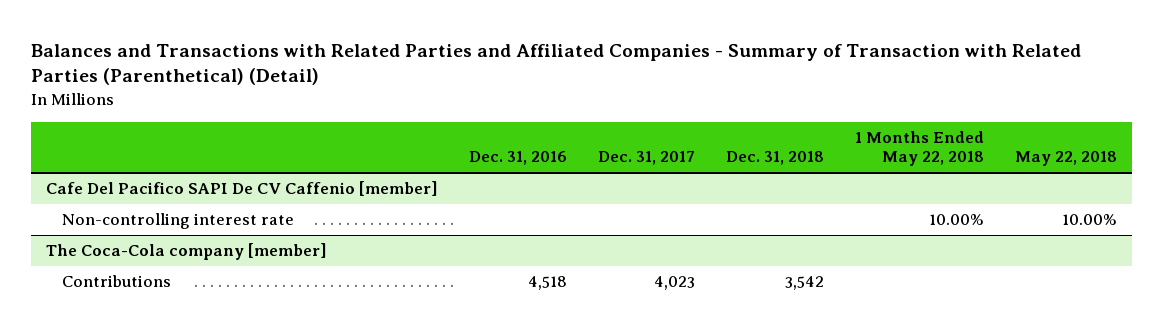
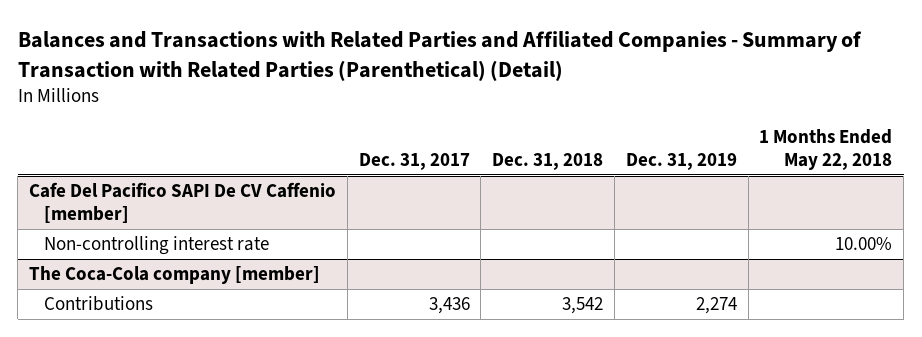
- | Dec. 31, 2016 | Dec. 31, 2017 | Dec. 31, 2018 | 1 Months Ended May 22, 2018 | May 22, 2018
+ | Dec. 31, 2017 | Dec. 31, 2018 | Dec. 31, 2019 | 1 Months Ended May 22, 2018
@ The Coca-Cola company [member]
- Contributions | 4,518 | 4,023 | 3,542 | |
+ Contributions | 3,436 | 3,542 | 2,274 |

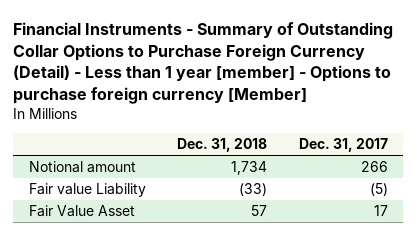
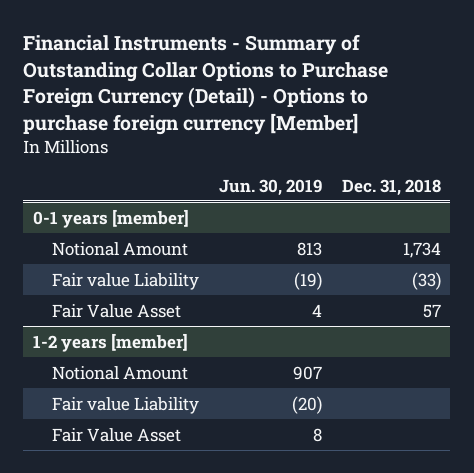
- Financial Instruments - Summary of Outstanding Collar Options to Purchase Foreign Currency (Detail) - Less than 1 year [member] - Options to purchase foreign currency [Member]
+ Financial Instruments - Summary of Outstanding Collar Options to Purchase Foreign Currency (Detail) - Options to purchase foreign currency [Member]
- | Dec. 31, 2018 | Dec. 31, 2017
+ | Jun. 30, 2019 | Dec. 31, 2018
- Notional amount | 1,734 | 266
+ 0-1 years [member]
+ Notional Amount | 813 | 1,734
+ 1-2 years [member]
+ Notional Amount | 907 |
+ Fair value Liability | (20) |
+ Fair Value Asset | 8 |

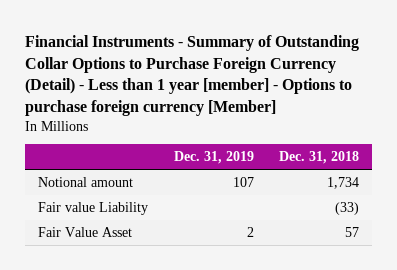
- Financial Instruments - Summary of Outstanding Collar Options to Purchase Foreign Currency (Detail) - Options to purchase foreign currency [Member]
+ Financial Instruments - Summary of Outstanding Collar Options to Purchase Foreign Currency (Detail) - Less than 1 year [member] - Options to purchase foreign currency [Member]
- | Jun. 30, 2019 | Dec. 31, 2018
+ | Dec. 31, 2019 | Dec. 31, 2018
- 0-1 years [member]
- Notional Amount | 813 | 1,734
+ Notional amount | 107 | 1,734
- 1-2 years [member]
- Notional Amount | 907 |
- Fair value Liability | (20) |
- Fair Value Asset | 8 |

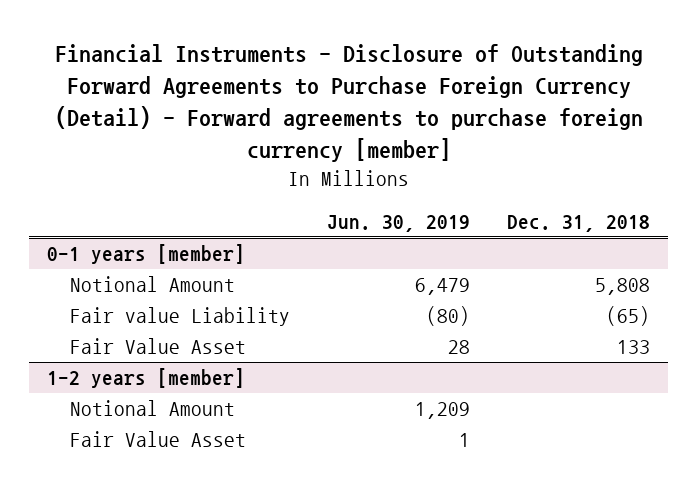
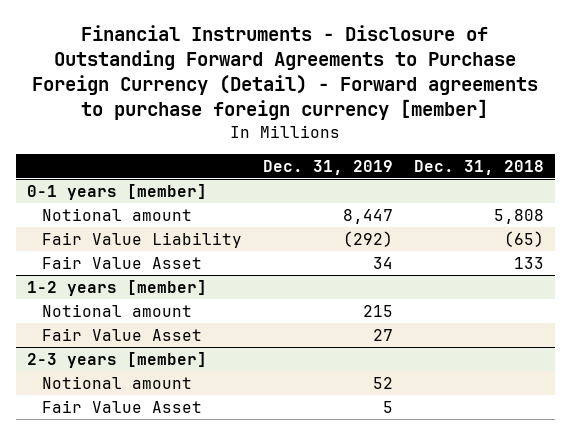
- | Jun. 30, 2019 | Dec. 31, 2018
+ | Dec. 31, 2019 | Dec. 31, 2018
@ 0-1 years [member]
- Notional Amount | 6,479 | 5,808
- Fair value Liability | (80) | (65)
+ Notional amount | 8,447 | 5,808
+ Fair Value Liability | (292) | (65)
@ 1-2 years [member]
- Notional Amount | 1,209 |
+ Notional amount | 215 |
+ 2-3 years [member]
+ Notional amount | 52 |
+ Fair Value Asset | 5 |

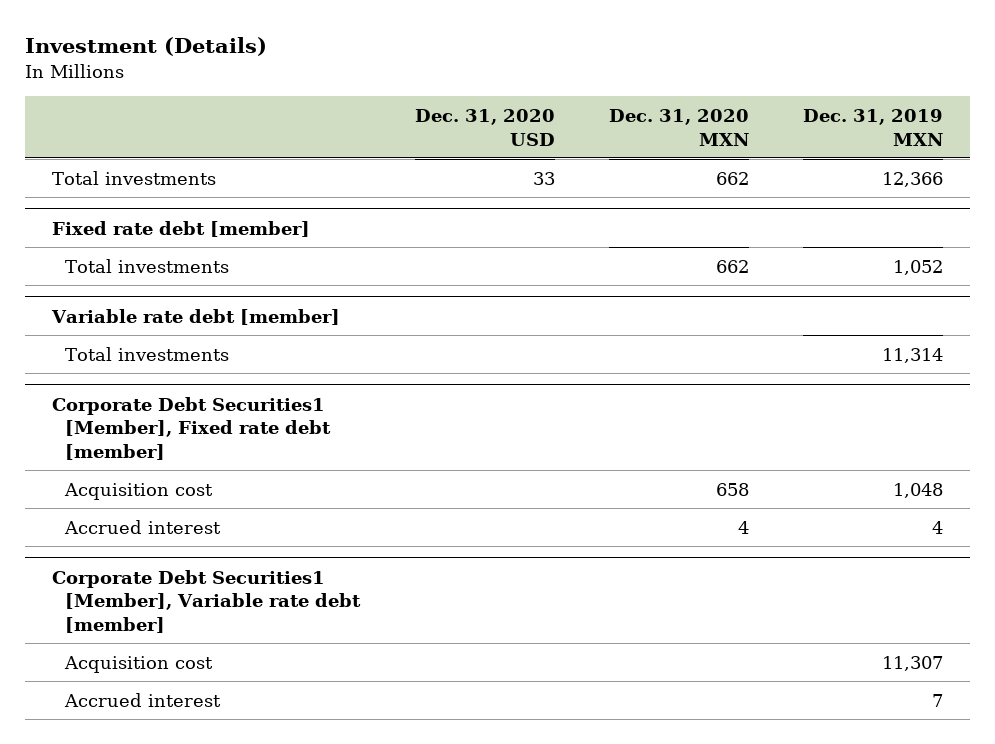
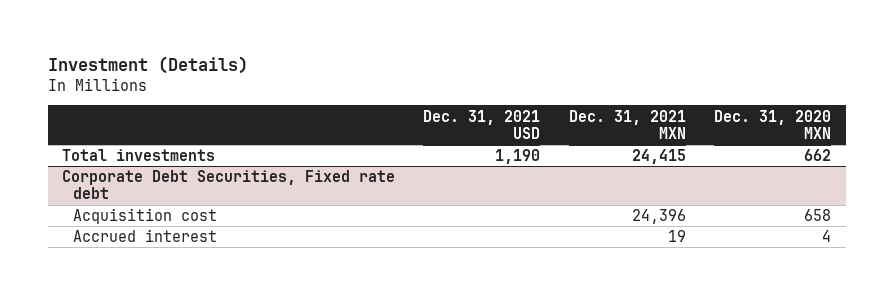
- | Dec. 31, 2020 USD | Dec. 31, 2020 MXN | Dec. 31, 2019 MXN
+ | Dec. 31, 2021 USD | Dec. 31, 2021 MXN | Dec. 31, 2020 MXN
- Fixed rate debt [member]
- Total investments | | 662 | 1,052
- Variable rate debt [member]
- Total investments | | | 11,314
- Corporate Debt Securities1 [Member], Fixed rate debt [member]
+ Corporate Debt Securities, Fixed rate debt
- Corporate Debt Securities1 [Member], Variable rate debt [member]
- Acquisition cost | | | 11,307
- Accrued interest | | | 7

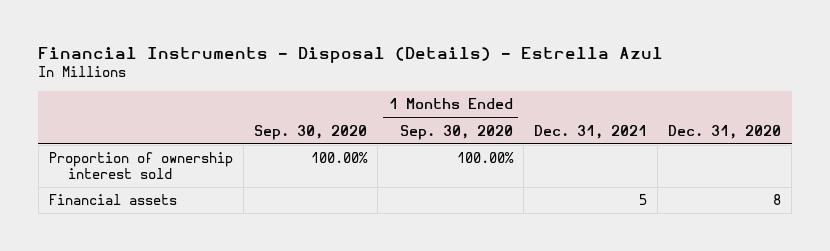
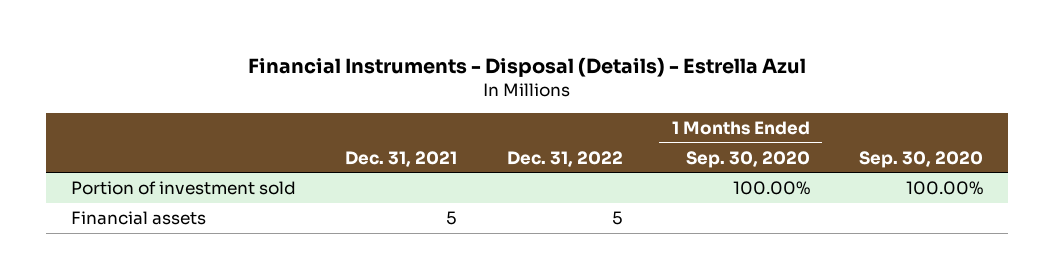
- | Sep. 30, 2020 | 1 Months Ended Sep. 30, 2020 | Dec. 31, 2021 | Dec. 31, 2020
+ | Dec. 31, 2021 | Dec. 31, 2022 | 1 Months Ended Sep. 30, 2020 | Sep. 30, 2020
- Proportion of ownership interest sold | 100.00% | 100.00% | |
+ Portion of investment sold | | | 100.00% | 100.00%

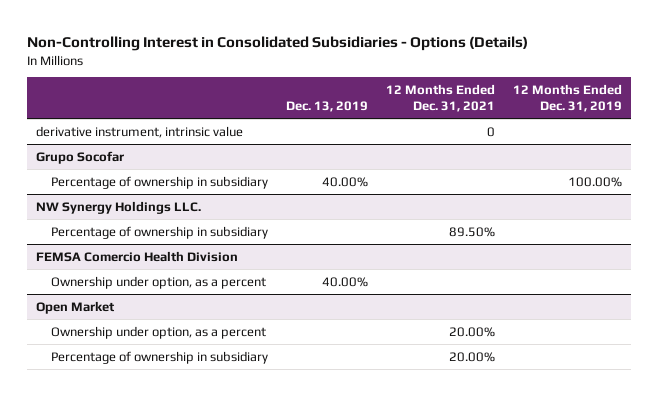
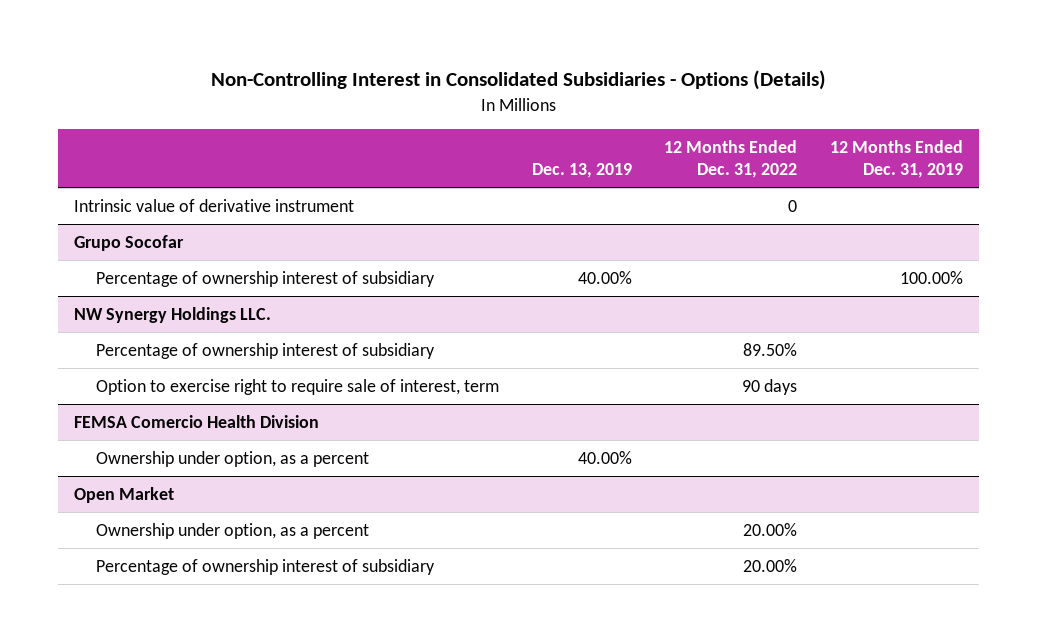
- | Dec. 13, 2019 | 12 Months Ended Dec. 31, 2021 | 12 Months Ended Dec. 31, 2019
+ | Dec. 13, 2019 | 12 Months Ended Dec. 31, 2022 | 12 Months Ended Dec. 31, 2019
- derivative instrument, intrinsic value | | 0 |
+ Intrinsic value of derivative instrument | | 0 |
@ Grupo Socofar
- Percentage of ownership in subsidiary | 40.00% | | 100.00%
+ Percentage of ownership interest of subsidiary | 40.00% | | 100.00%
@ NW Synergy Holdings LLC.
- Percentage of ownership in subsidiary | | 89.50% |
+ Percentage of ownership interest of subsidiary | | 89.50% |
+ Option to exercise right to require sale of interest, term | | 90 days |
@ Open Market
- Percentage of ownership in subsidiary | | 20.00% |
+ Percentage of ownership interest of subsidiary | | 20.00% |

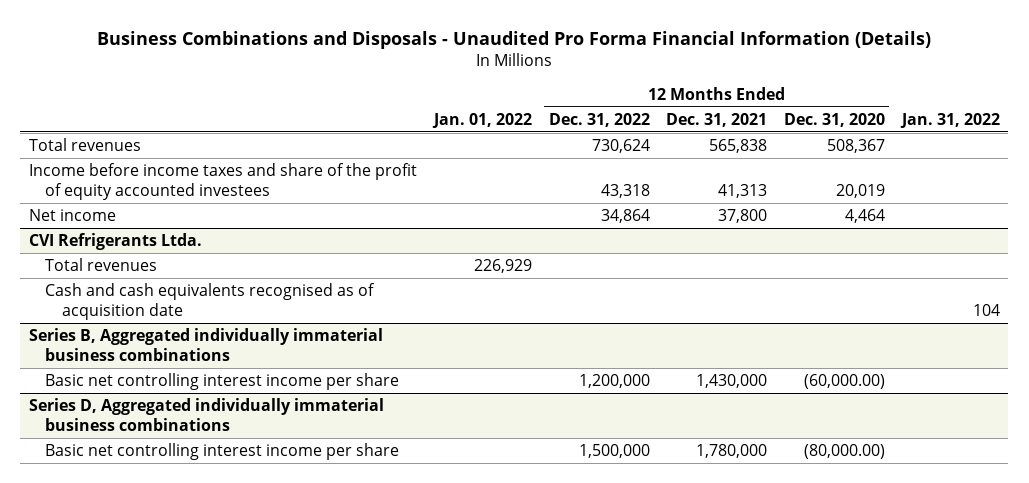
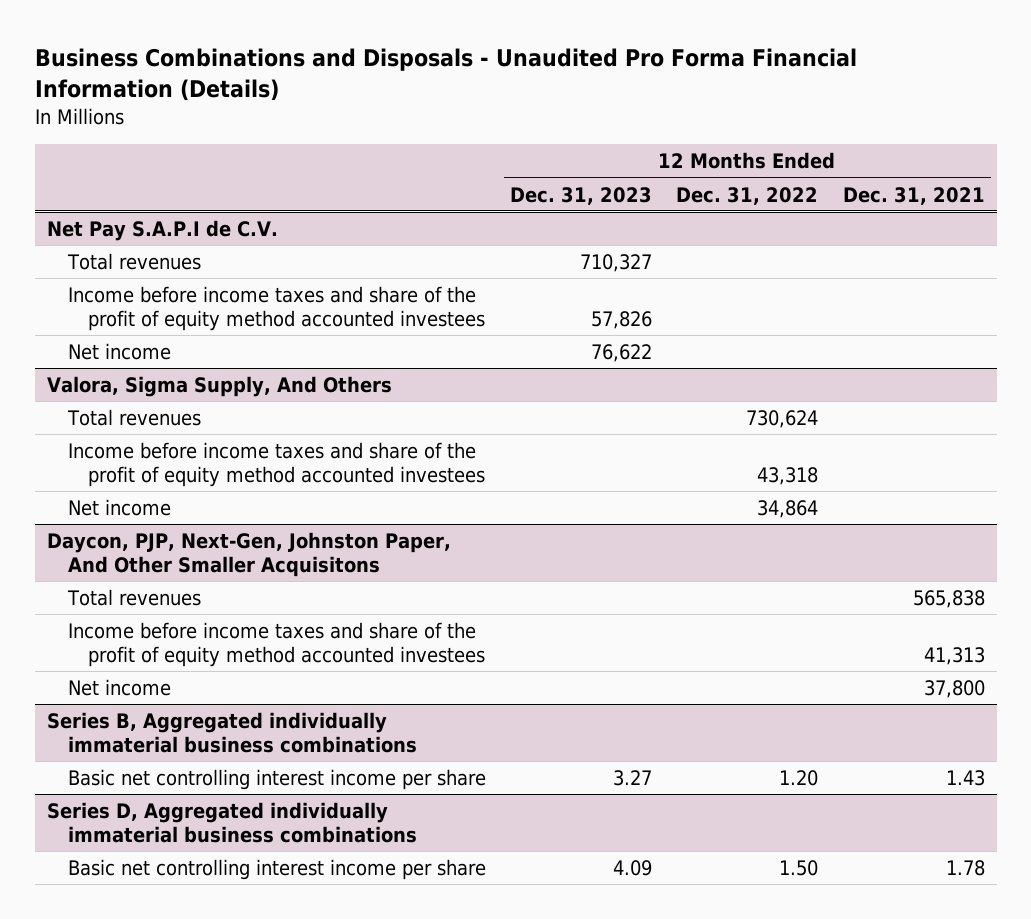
- | Jan. 01, 2022 | 12 Months Ended Dec. 31, 2022 | 12 Months Ended Dec. 31, 2021 | 12 Months Ended Dec. 31, 2020 | Jan. 31, 2022
+ | 12 Months Ended Dec. 31, 2023 | 12 Months Ended Dec. 31, 2022 | 12 Months Ended Dec. 31, 2021
- Total revenues | | 730,624 | 565,838 | 508,367 |
- Income before income taxes and share of the profit of equity accounted investees | | 43,318 | 41,313 | 20,019 |
- Net income | | 34,864 | 37,800 | 4,464 |
- CVI Refrigerants Ltda.
- Total revenues | 226,929 | | | |
- Cash and cash equivalents recognised as of acquisition date | | | | | 104
+ Net Pay S.A.P.I de C.V.
+ Total revenues | 710,327 | |
+ Income before income taxes and share of the profit of equity method accounted investees | 57,826 | |
+ Net income | 76,622 | |
+ Valora, Sigma Supply, And Others
+ Total revenues | | 730,624 |
+ Income before income taxes and share of the profit of equity method accounted investees | | 43,318 |
+ Net income | | 34,864 |
+ Daycon, PJP, Next-Gen, Johnston Paper, And Other Smaller Acquisitons
+ Total revenues | | | 565,838
+ Income before income taxes and share of the profit of equity method accounted investees | | | 41,313
+ Net income | | | 37,800
@ Series B, Aggregated individually immaterial business combinations
- Basic net controlling interest income per share | | 1,200,000 | 1,430,000 | (60,000.00) |
+ Basic net controlling interest income per share | 3.27 | 1.20 | 1.43
@ Series D, Aggregated individually immaterial business combinations
- Basic net controlling interest income per share | | 1,500,000 | 1,780,000 | (80,000.00) |
+ Basic net controlling interest income per share | 4.09 | 1.50 | 1.78

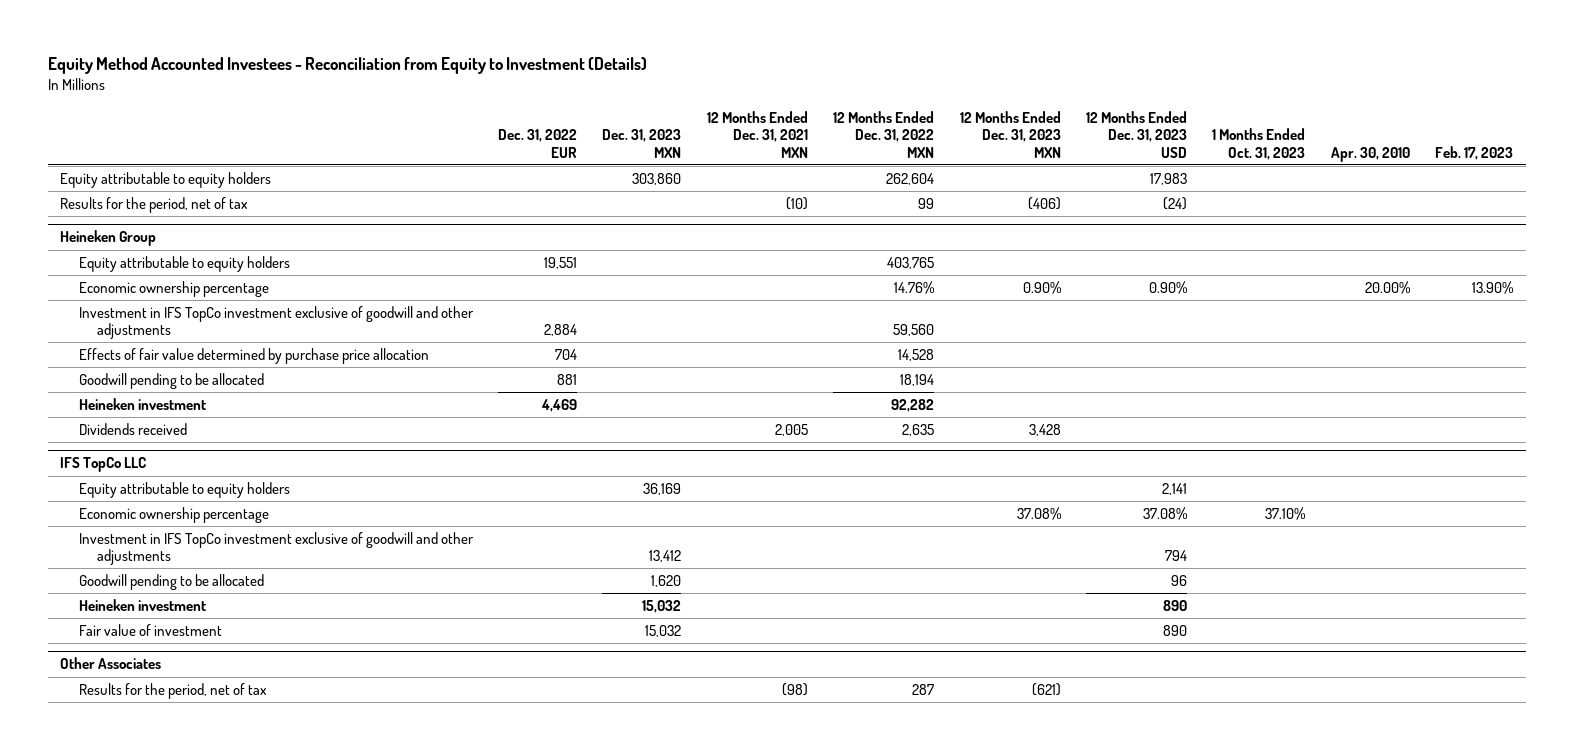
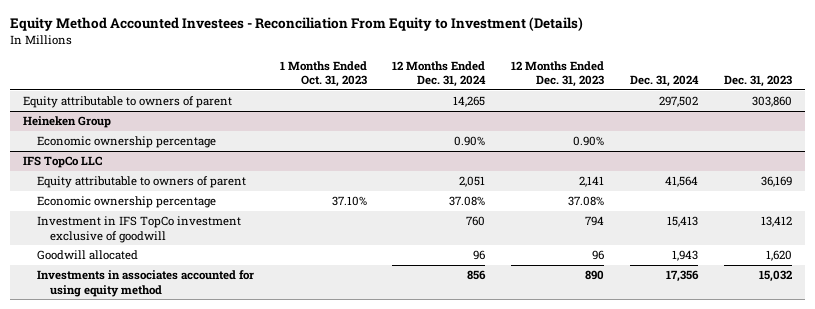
- Equity Method Accounted Investees - Reconciliation from Equity to Investment (Details)
+ Equity Method Accounted Investees - Reconciliation From Equity to Investment (Details)
- | Dec. 31, 2022 EUR | Dec. 31, 2023 MXN | 12 Months Ended Dec. 31, 2021 MXN | 12 Months Ended Dec. 31, 2022 MXN | 12 Months Ended Dec. 31, 2023 MXN | 12 Months Ended Dec. 31, 2023 USD | 1 Months Ended Oct. 31, 2023 | Apr. 30, 2010 | Feb. 17, 2023
+ | 1 Months Ended Oct. 31, 2023 | 12 Months Ended Dec. 31, 2024 | 12 Months Ended Dec. 31, 2023 | Dec. 31, 2024 | Dec. 31, 2023
- Equity attributable to equity holders | | 303,860 | | 262,604 | | 17,983 | | |
- Results for the period, net of tax | | | (10) | 99 | (406) | (24) | | |
+ Equity attributable to owners of parent | | 14,265 | | 297,502 | 303,860
@ Heineken Group
- Equity attributable to equity holders | 19,551 | | | 403,765 | | | | |
- Investment in IFS TopCo investment exclusive of goodwill and other adjustments | 2,884 | | | 59,560 | | | | |
- Effects of fair value determined by purchase price allocation | 704 | | | 14,528 | | | | |
- Goodwill pending to be allocated | 881 | | | 18,194 | | | | |
- Heineken investment | 4,469 | | | 92,282 | | | | |
- Dividends received | | | 2,005 | 2,635 | 3,428 | | | |
@ IFS TopCo LLC
- Equity attributable to equity holders | | 36,169 | | | | 2,141 | | |
+ Equity attributable to owners of parent | | 2,051 | 2,141 | 41,564 | 36,169
- Investment in IFS TopCo investment exclusive of goodwill and other adjustments | | 13,412 | | | | 794 | | |
- Goodwill pending to be allocated | | 1,620 | | | | 96 | | |
- Heineken investment | | 15,032 | | | | 890 | | |
- Fair value of investment | | 15,032 | | | | 890 | | |
- Other Associates
- Results for the period, net of tax | | | (98) | 287 | (621) | | | |
@ IFS TopCo LLC
+ Investment in IFS TopCo investment exclusive of goodwill | | 760 | 794 | 15,413 | 13,412
+ Goodwill allocated | | 96 | 96 | 1,943 | 1,620
+ Investments in associates accounted for using equity method | | 856 | 890 | 17,356 | 15,032

